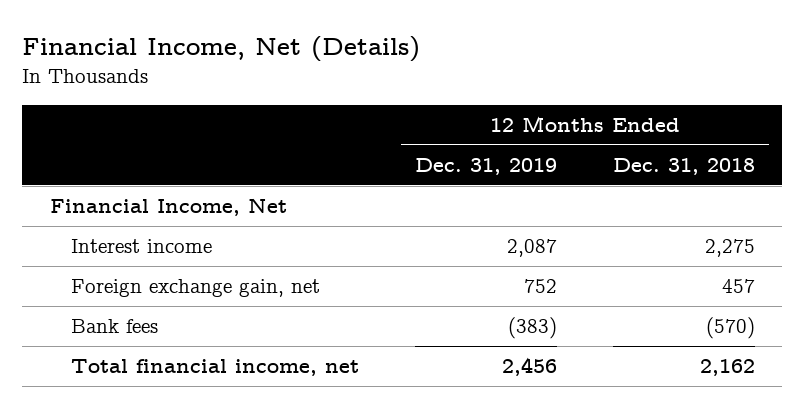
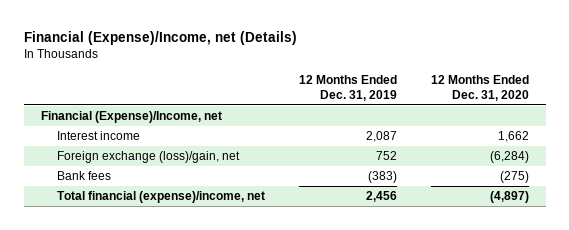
- Financial Income, Net (Details)
+ Financial (Expense)/Income, net (Details)
- | 12 Months Ended Dec. 31, 2019 | 12 Months Ended Dec. 31, 2018
+ | 12 Months Ended Dec. 31, 2019 | 12 Months Ended Dec. 31, 2020
- Financial Income, Net
+ Financial (Expense)/Income, net
- Foreign exchange gain, net | 752 | 457
+ Foreign exchange (loss)/gain, net | 752 | (6,284)
- Total financial income, net | 2,456 | 2,162
+ Total financial (expense)/income, net | 2,456 | (4,897)

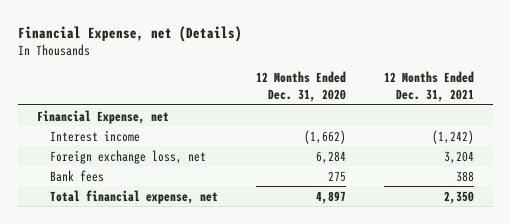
- Financial (Expense)/Income, net (Details)
+ Financial Expense, net (Details)
- | 12 Months Ended Dec. 31, 2019 | 12 Months Ended Dec. 31, 2020
+ | 12 Months Ended Dec. 31, 2020 | 12 Months Ended Dec. 31, 2021
- Financial (Expense)/Income, net
- Interest income | 2,087 | 1,662
- Foreign exchange (loss)/gain, net | 752 | (6,284)
- Bank fees | (383) | (275)
- Total financial (expense)/income, net | 2,456 | (4,897)
+ Financial Expense, net
+ Interest income | (1,662) | (1,242)
+ Foreign exchange loss, net | 6,284 | 3,204
+ Bank fees | 275 | 388
+ Total financial expense, net | 4,897 | 2,350

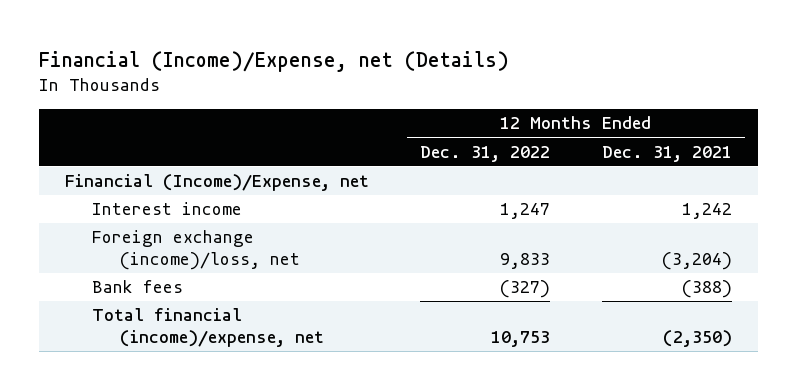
- Financial Expense, net (Details)
+ Financial (Income)/Expense, net (Details)
- | 12 Months Ended Dec. 31, 2020 | 12 Months Ended Dec. 31, 2021
+ | 12 Months Ended Dec. 31, 2022 | 12 Months Ended Dec. 31, 2021
- Financial Expense, net
- Interest income | (1,662) | (1,242)
- Foreign exchange loss, net | 6,284 | 3,204
- Bank fees | 275 | 388
- Total financial expense, net | 4,897 | 2,350
+ Financial (Income)/Expense, net
+ Interest income | 1,247 | 1,242
+ Foreign exchange (income)/loss, net | 9,833 | (3,204)
+ Bank fees | (327) | (388)
+ Total financial (income)/expense, net | 10,753 | (2,350)

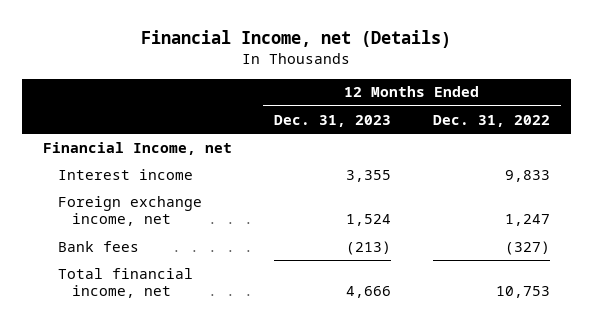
- Financial (Income)/Expense, net (Details)
+ Financial Income, net (Details)
- | 12 Months Ended Dec. 31, 2022 | 12 Months Ended Dec. 31, 2021
+ | 12 Months Ended Dec. 31, 2023 | 12 Months Ended Dec. 31, 2022
- Financial (Income)/Expense, net
- Interest income | 1,247 | 1,242
- Foreign exchange (income)/loss, net | 9,833 | (3,204)
+ Financial Income, net
+ Interest income | 3,355 | 9,833
+ Foreign exchange income, net | 1,524 | 1,247
- Total financial (income)/expense, net | 10,753 | (2,350)
+ Total financial income, net | 4,666 | 10,753

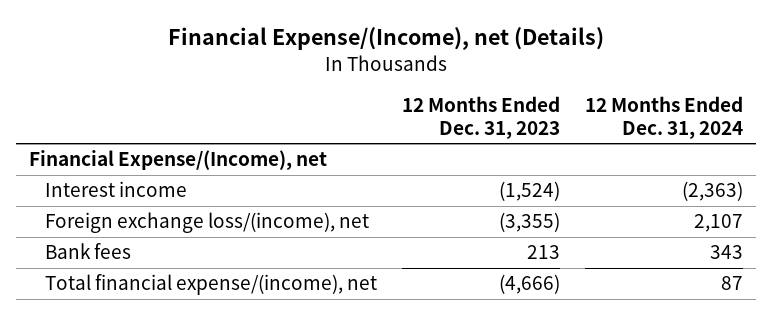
- Financial Income, net (Details)
+ Financial Expense/(Income), net (Details)
- | 12 Months Ended Dec. 31, 2023 | 12 Months Ended Dec. 31, 2022
+ | 12 Months Ended Dec. 31, 2023 | 12 Months Ended Dec. 31, 2024
- Financial Income, net
- Interest income | 3,355 | 9,833
- Foreign exchange income, net | 1,524 | 1,247
- Bank fees | (213) | (327)
- Total financial income, net | 4,666 | 10,753
+ Financial Expense/(Income), net
+ Interest income | (1,524) | (2,363)
+ Foreign exchange loss/(income), net | (3,355) | 2,107
+ Bank fees | 213 | 343
+ Total financial expense/(income), net | (4,666) | 87

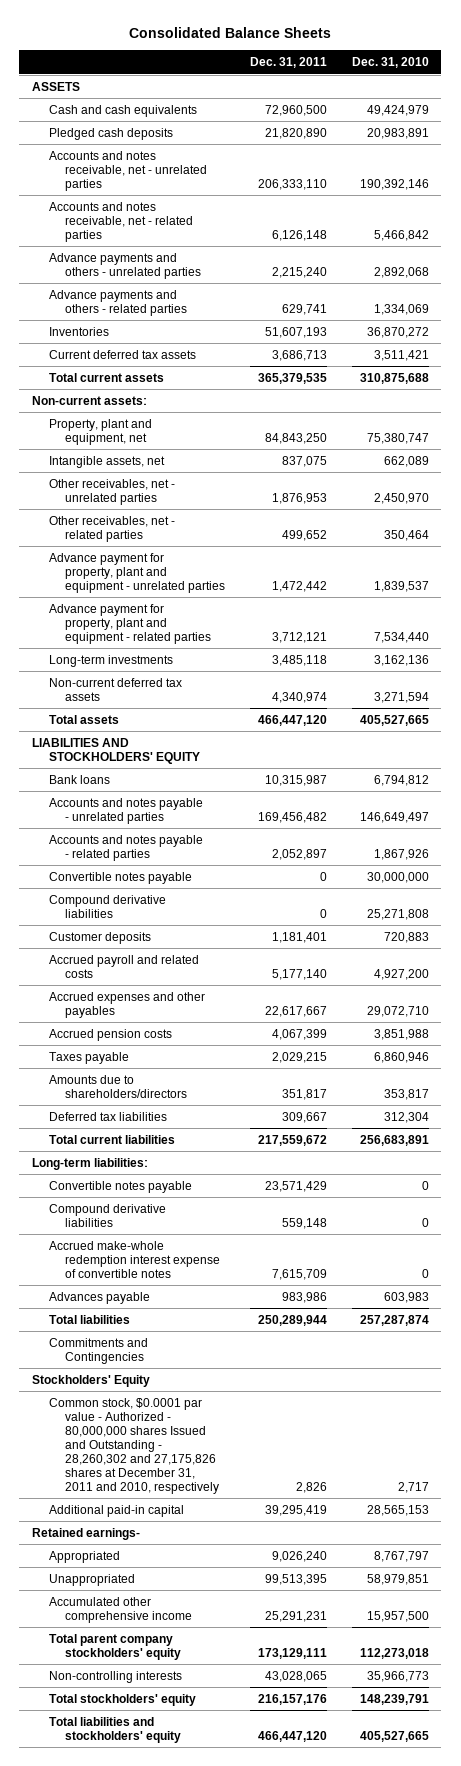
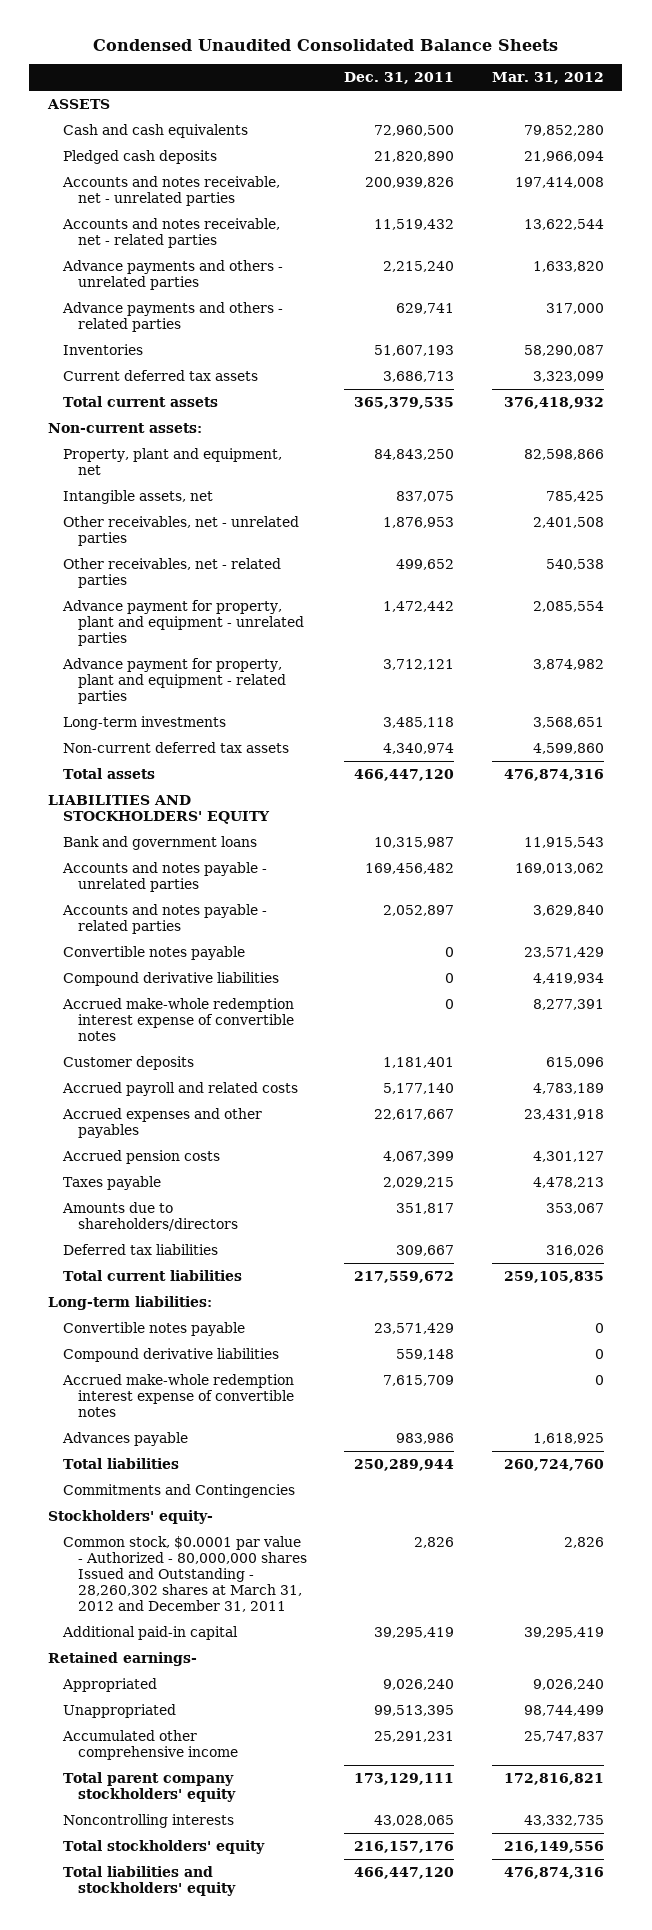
- Consolidated Balance Sheets
+ Condensed Unaudited Consolidated Balance Sheets
- | Dec. 31, 2011 | Dec. 31, 2010
+ | Dec. 31, 2011 | Mar. 31, 2012
- Accounts and notes receivable, net - unrelated parties | 206,333,110 | 190,392,146
- Accounts and notes receivable, net - related parties | 6,126,148 | 5,466,842
+ Accounts and notes receivable, net - unrelated parties | 200,939,826 | 197,414,008
+ Accounts and notes receivable, net - related parties | 11,519,432 | 13,622,544
- Bank loans | 10,315,987 | 6,794,812
+ Bank and government loans | 10,315,987 | 11,915,543
+ Accrued make-whole redemption interest expense of convertible notes | 0 | 8,277,391
- Stockholders' Equity
- Common stock, $0.0001 par value - Authorized - 80,000,000 shares Issued and Outstanding - 28,260,302 and 27,175,826 shares at December 31, 2011 and 2010, respectively | 2,826 | 2,717
+ Stockholders' equity-
+ Common stock, $0.0001 par value - Authorized - 80,000,000 shares Issued and Outstanding - 28,260,302 shares at March 31, 2012 and December 31, 2011 | 2,826 | 2,826
- Non-controlling interests | 43,028,065 | 35,966,773
+ Noncontrolling interests | 43,028,065 | 43,332,735

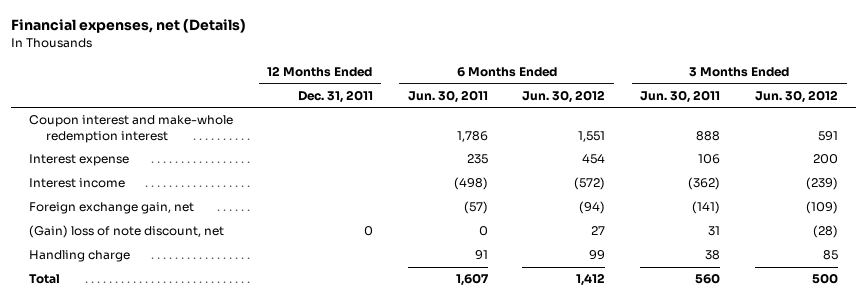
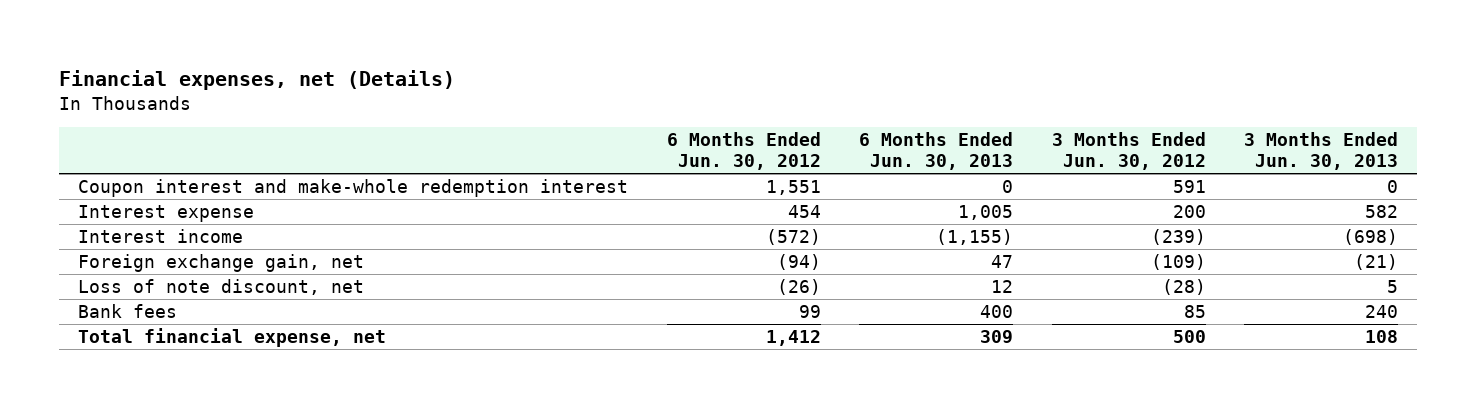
- | 12 Months Ended Dec. 31, 2011 | 6 Months Ended Jun. 30, 2011 | 6 Months Ended Jun. 30, 2012 | 3 Months Ended Jun. 30, 2011 | 3 Months Ended Jun. 30, 2012
+ | 6 Months Ended Jun. 30, 2012 | 6 Months Ended Jun. 30, 2013 | 3 Months Ended Jun. 30, 2012 | 3 Months Ended Jun. 30, 2013
- (Gain) loss of note discount, net | 0 | 0 | 27 | 31 | (28)
- Handling charge | | 91 | 99 | 38 | 85
- Total | | 1,607 | 1,412 | 560 | 500
+ Loss of note discount, net | (26) | 12 | (28) | 5
+ Bank fees | 99 | 400 | 85 | 240
+ Total financial expense, net | 1,412 | 309 | 500 | 108

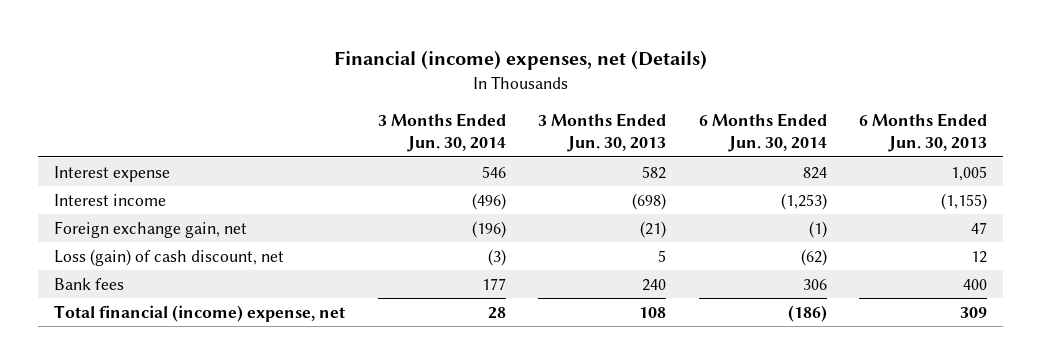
- Financial expenses, net (Details)
+ Financial (income) expenses, net (Details)
- | 6 Months Ended Jun. 30, 2012 | 6 Months Ended Jun. 30, 2013 | 3 Months Ended Jun. 30, 2012 | 3 Months Ended Jun. 30, 2013
+ | 3 Months Ended Jun. 30, 2014 | 3 Months Ended Jun. 30, 2013 | 6 Months Ended Jun. 30, 2014 | 6 Months Ended Jun. 30, 2013
- Coupon interest and make-whole redemption interest | 1,551 | 0 | 591 | 0
- Loss of note discount, net | (26) | 12 | (28) | 5
+ Loss (gain) of cash discount, net | (3) | 5 | (62) | 12
- Total financial expense, net | 1,412 | 309 | 500 | 108
+ Total financial (income) expense, net | 28 | 108 | (186) | 309

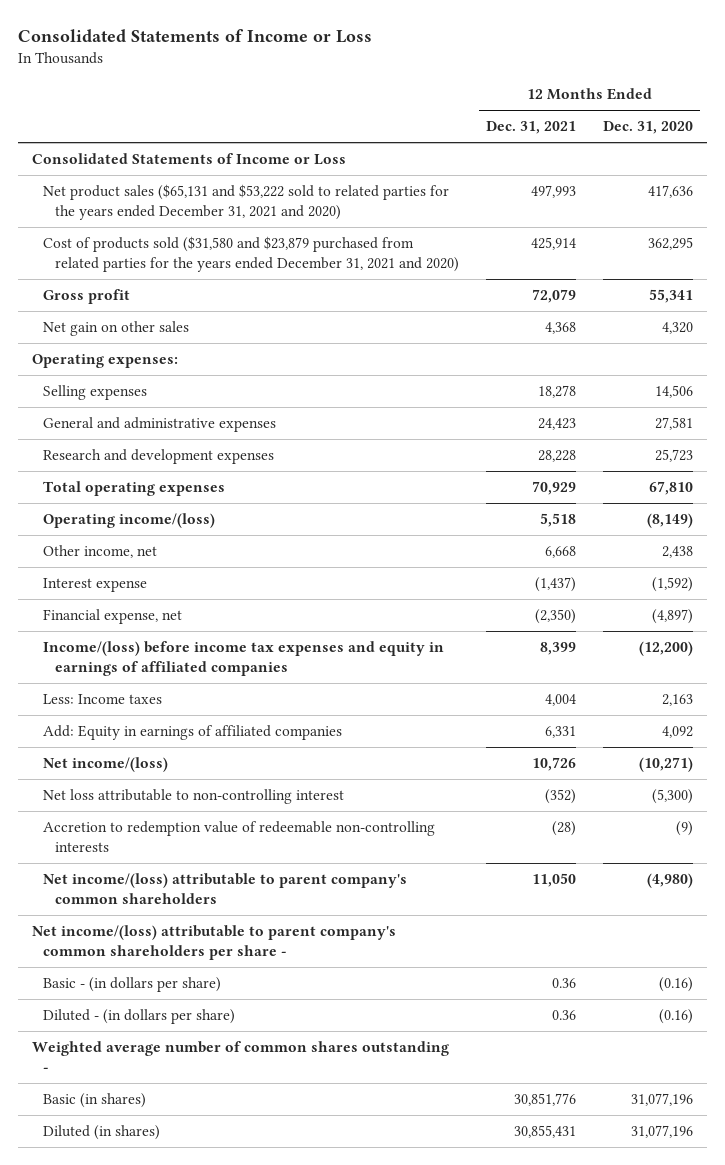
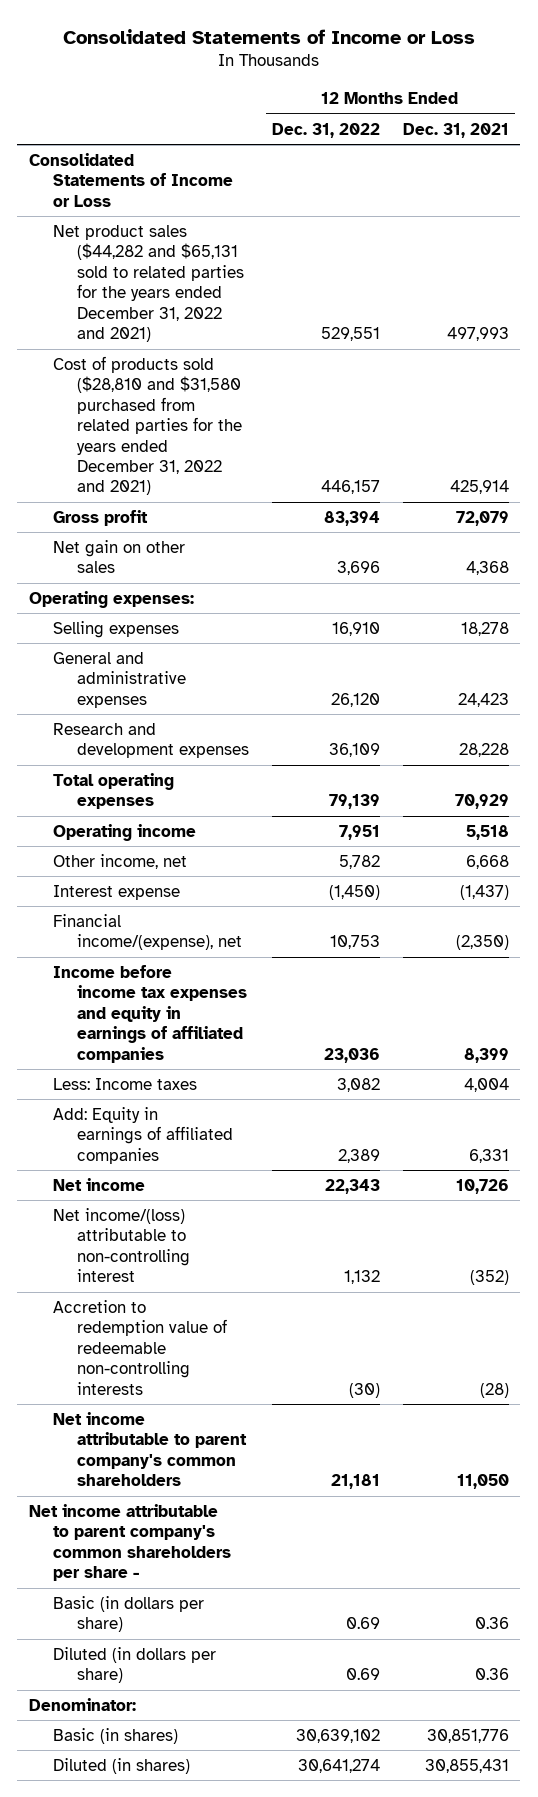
- | 12 Months Ended Dec. 31, 2021 | 12 Months Ended Dec. 31, 2020
+ | 12 Months Ended Dec. 31, 2022 | 12 Months Ended Dec. 31, 2021
- Net product sales ($65,131 and $53,222 sold to related parties for the years ended December 31, 2021 and 2020) | 497,993 | 417,636
- Cost of products sold ($31,580 and $23,879 purchased from related parties for the years ended December 31, 2021 and 2020) | 425,914 | 362,295
+ Net product sales ($44,282 and $65,131 sold to related parties for the years ended December 31, 2022 and 2021) | 529,551 | 497,993
+ Cost of products sold ($28,810 and $31,580 purchased from related parties for the years ended December 31, 2022 and 2021) | 446,157 | 425,914
- Operating income/(loss) | 5,518 | (8,149)
+ Operating income | 7,951 | 5,518
- Financial expense, net | (2,350) | (4,897)
- Income/(loss) before income tax expenses and equity in earnings of affiliated companies | 8,399 | (12,200)
+ Financial income/(expense), net | 10,753 | (2,350)
+ Income before income tax expenses and equity in earnings of affiliated companies | 23,036 | 8,399
- Net income/(loss) | 10,726 | (10,271)
- Net loss attributable to non-controlling interest | (352) | (5,300)
+ Net income | 22,343 | 10,726
+ Net income/(loss) attributable to non-controlling interest | 1,132 | (352)
- Net income/(loss) attributable to parent company's common shareholders | 11,050 | (4,980)
- Net income/(loss) attributable to parent company's common shareholders per share -
- Basic - (in dollars per share) | 0.36 | (0.16)
- Diluted - (in dollars per share) | 0.36 | (0.16)
- Weighted average number of common shares outstanding -
+ Net income attributable to parent company's common shareholders | 21,181 | 11,050
+ Net income attributable to parent company's common shareholders per share -
+ Basic (in dollars per share) | 0.69 | 0.36
+ Diluted (in dollars per share) | 0.69 | 0.36
+ Denominator:

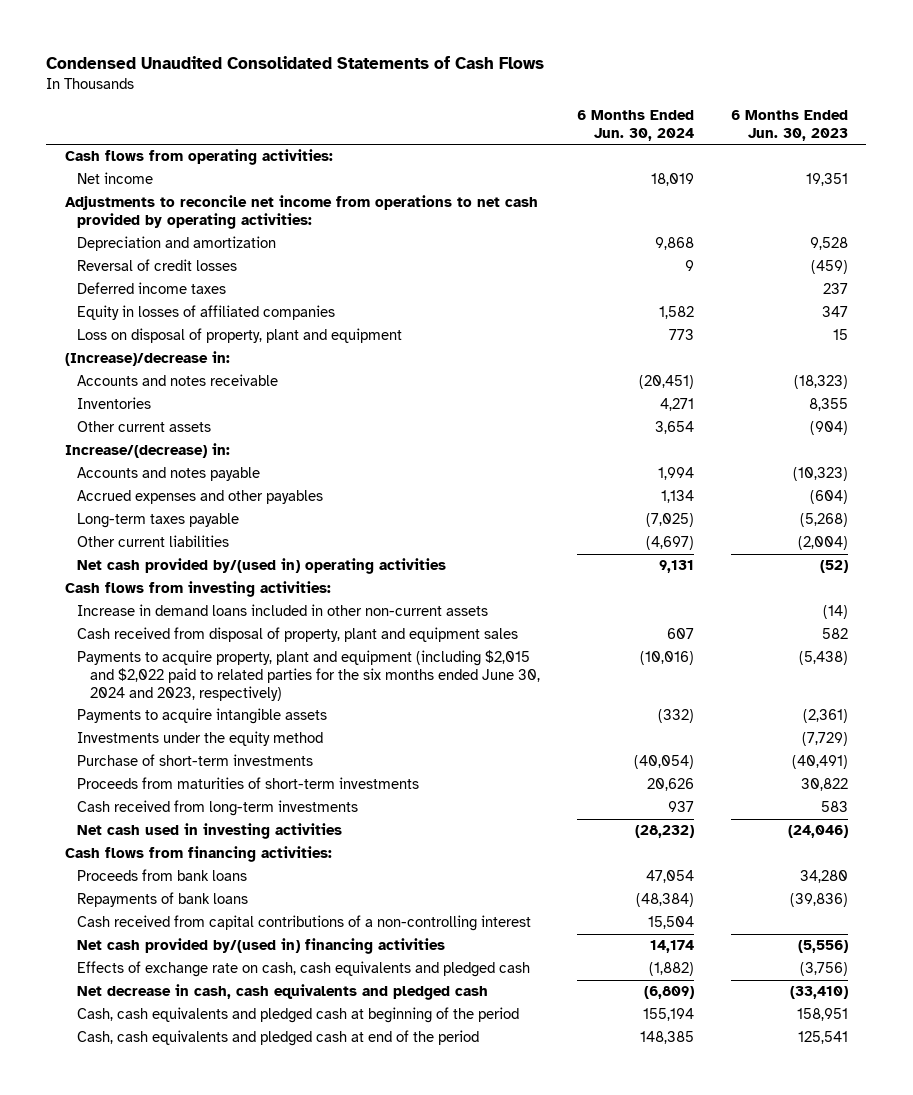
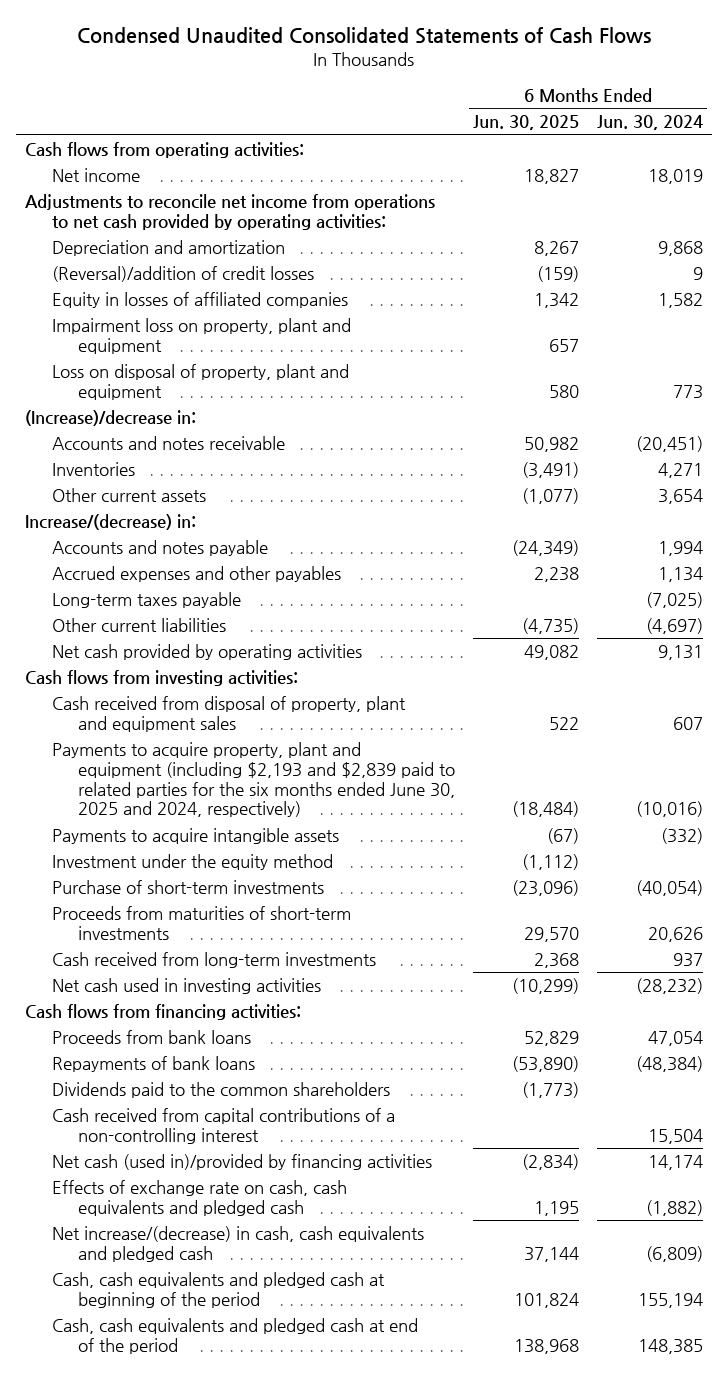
- | 6 Months Ended Jun. 30, 2024 | 6 Months Ended Jun. 30, 2023
+ | 6 Months Ended Jun. 30, 2025 | 6 Months Ended Jun. 30, 2024
- Reversal of credit losses | 9 | (459)
- Deferred income taxes | | 237
+ (Reversal)/addition of credit losses | (159) | 9
+ Impairment loss on property, plant and equipment | 657 |
- Net cash provided by/(used in) operating activities | 9,131 | (52)
+ Net cash provided by operating activities | 49,082 | 9,131
- Increase in demand loans included in other non-current assets | | (14)
- Payments to acquire property, plant and equipment (including $2,015 and $2,022 paid to related parties for the six months ended June 30, 2024 and 2023, respectively) | (10,016) | (5,438)
+ Payments to acquire property, plant and equipment (including $2,193 and $2,839 paid to related parties for the six months ended June 30, 2025 and 2024, respectively) | (18,484) | (10,016)
- Investments under the equity method | | (7,729)
+ Investment under the equity method | (1,112) |
+ Dividends paid to the common shareholders | (1,773) |
- Net cash provided by/(used in) financing activities | 14,174 | (5,556)
+ Net cash (used in)/provided by financing activities | (2,834) | 14,174
- Net decrease in cash, cash equivalents and pledged cash | (6,809) | (33,410)
+ Net increase/(decrease) in cash, cash equivalents and pledged cash | 37,144 | (6,809)

